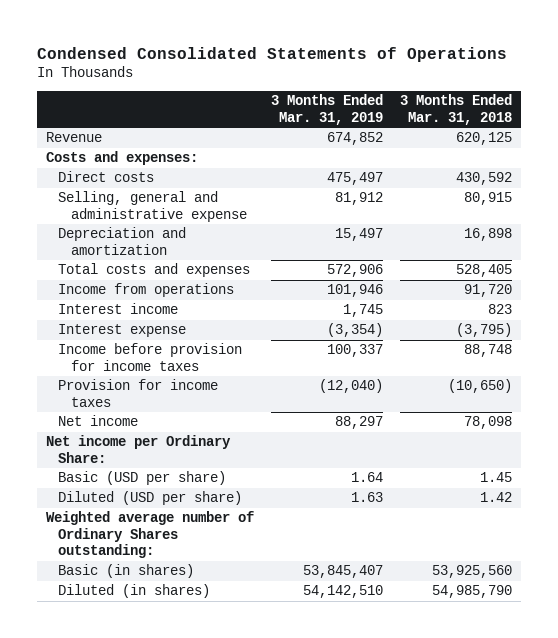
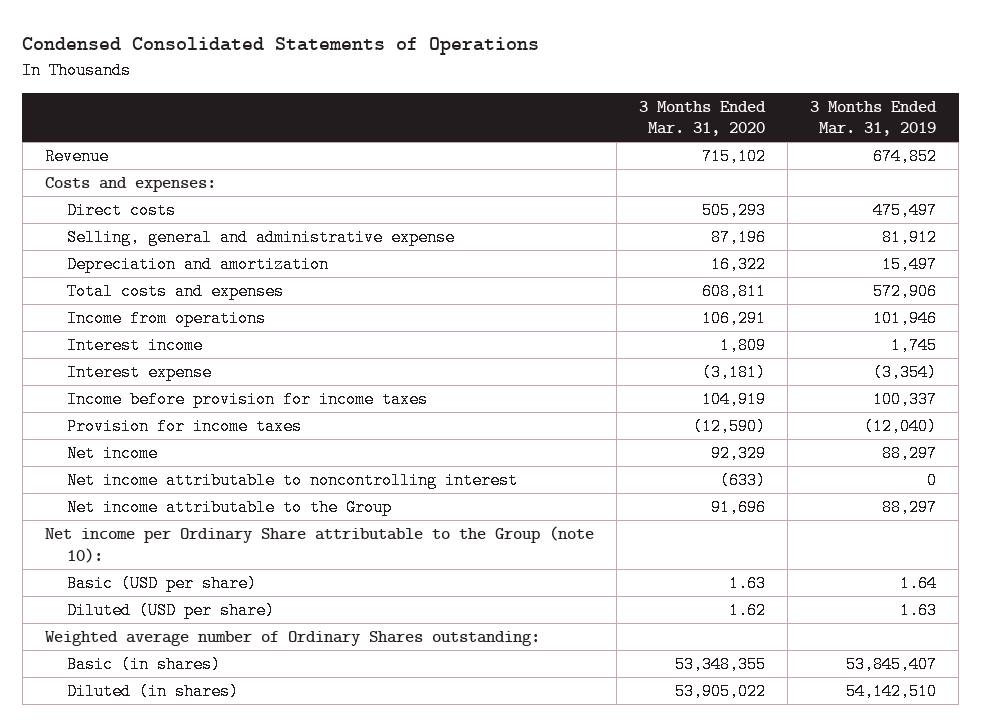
- | 3 Months Ended Mar. 31, 2019 | 3 Months Ended Mar. 31, 2018
+ | 3 Months Ended Mar. 31, 2020 | 3 Months Ended Mar. 31, 2019
- Net income per Ordinary Share:
+ Net income attributable to noncontrolling interest | (633) | 0
+ Net income attributable to the Group | 91,696 | 88,297
+ Net income per Ordinary Share attributable to the Group (note 10):

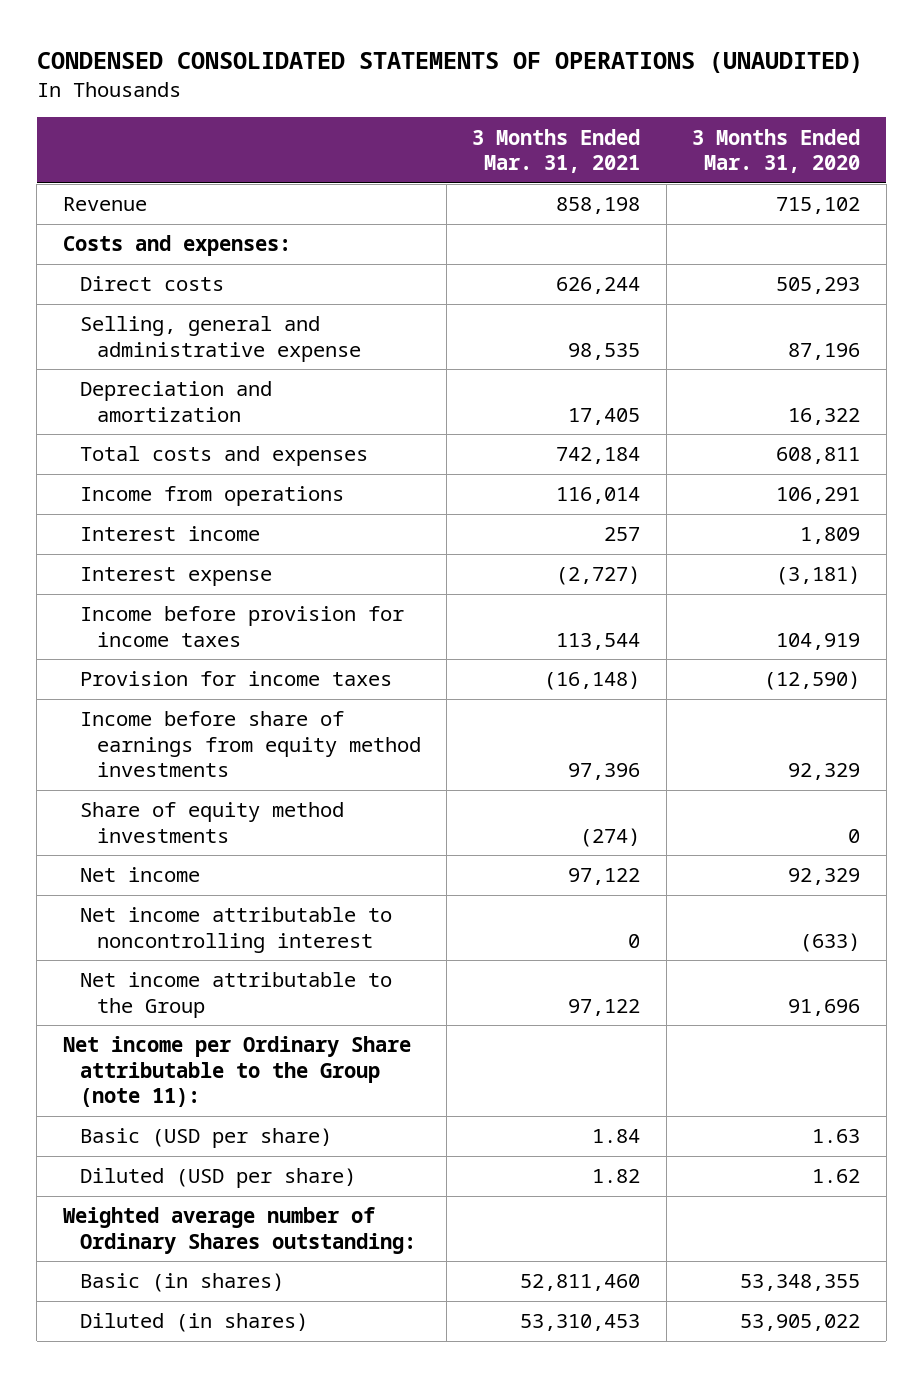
- Condensed Consolidated Statements of Operations
+ CONDENSED CONSOLIDATED STATEMENTS OF OPERATIONS (UNAUDITED)
- | 3 Months Ended Mar. 31, 2020 | 3 Months Ended Mar. 31, 2019
+ | 3 Months Ended Mar. 31, 2021 | 3 Months Ended Mar. 31, 2020
+ Income before share of earnings from equity method investments | 97,396 | 92,329
+ Share of equity method investments | (274) | 0
- Net income per Ordinary Share attributable to the Group (note 10):
+ Net income per Ordinary Share attributable to the Group (note 11):

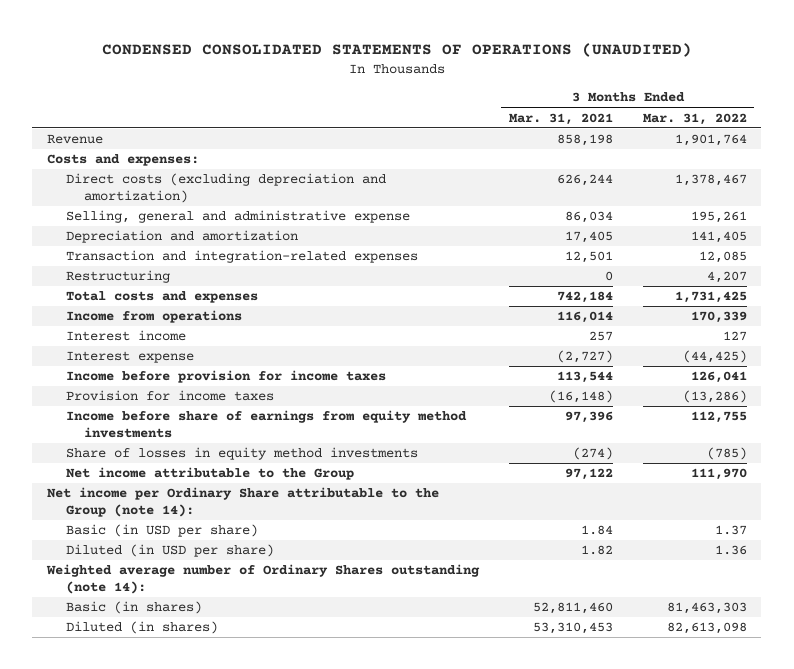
- | 3 Months Ended Mar. 31, 2021 | 3 Months Ended Mar. 31, 2020
+ | 3 Months Ended Mar. 31, 2021 | 3 Months Ended Mar. 31, 2022
- Direct costs | 626,244 | 505,293
- Selling, general and administrative expense | 98,535 | 87,196
+ Direct costs (excluding depreciation and amortization) | 626,244 | 1,378,467
+ Selling, general and administrative expense | 86,034 | 195,261
+ Transaction and integration-related expenses | 12,501 | 12,085
+ Restructuring | 0 | 4,207
- Share of equity method investments | (274) | 0
- Net income | 97,122 | 92,329
- Net income attributable to noncontrolling interest | 0 | (633)
+ Share of losses in equity method investments | (274) | (785)
- Net income per Ordinary Share attributable to the Group (note 11):
- Basic (USD per share) | 1.84 | 1.63
- Diluted (USD per share) | 1.82 | 1.62
- Weighted average number of Ordinary Shares outstanding:
+ Net income per Ordinary Share attributable to the Group (note 14):
+ Basic (in USD per share) | 1.84 | 1.37
+ Diluted (in USD per share) | 1.82 | 1.36
+ Weighted average number of Ordinary Shares outstanding (note 14):

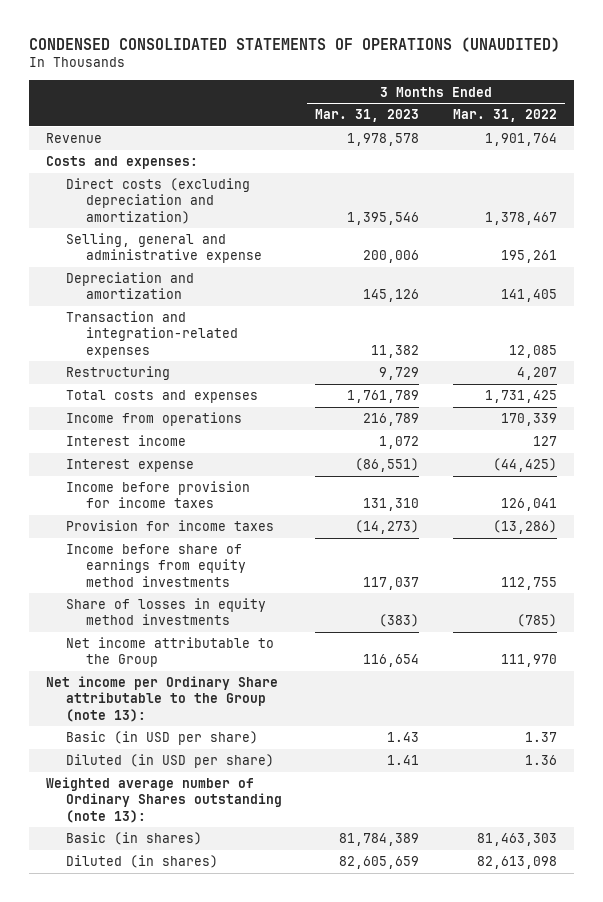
- | 3 Months Ended Mar. 31, 2021 | 3 Months Ended Mar. 31, 2022
+ | 3 Months Ended Mar. 31, 2023 | 3 Months Ended Mar. 31, 2022
- Net income per Ordinary Share attributable to the Group (note 14):
+ Net income per Ordinary Share attributable to the Group (note 13):
- Weighted average number of Ordinary Shares outstanding (note 14):
+ Weighted average number of Ordinary Shares outstanding (note 13):

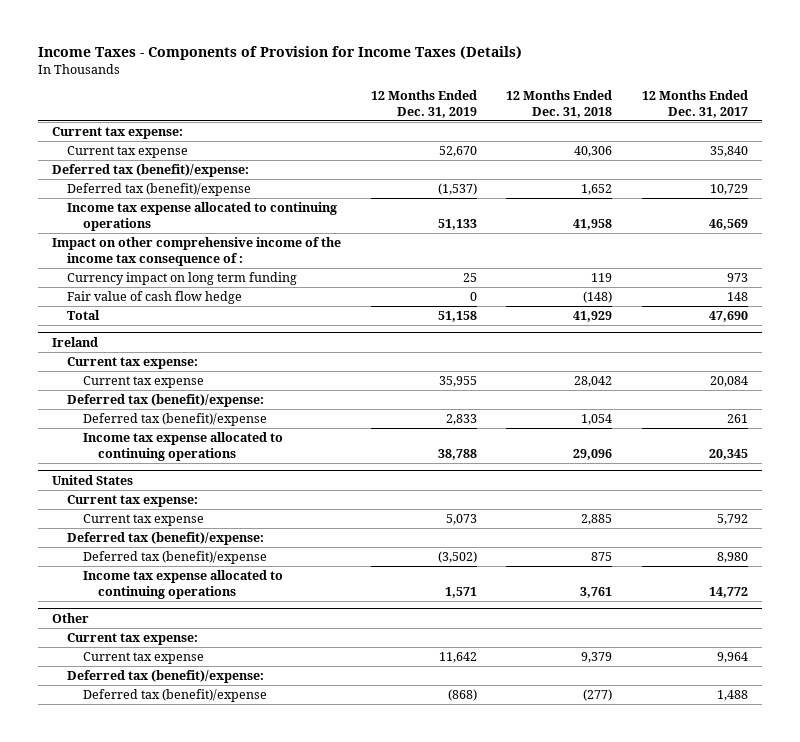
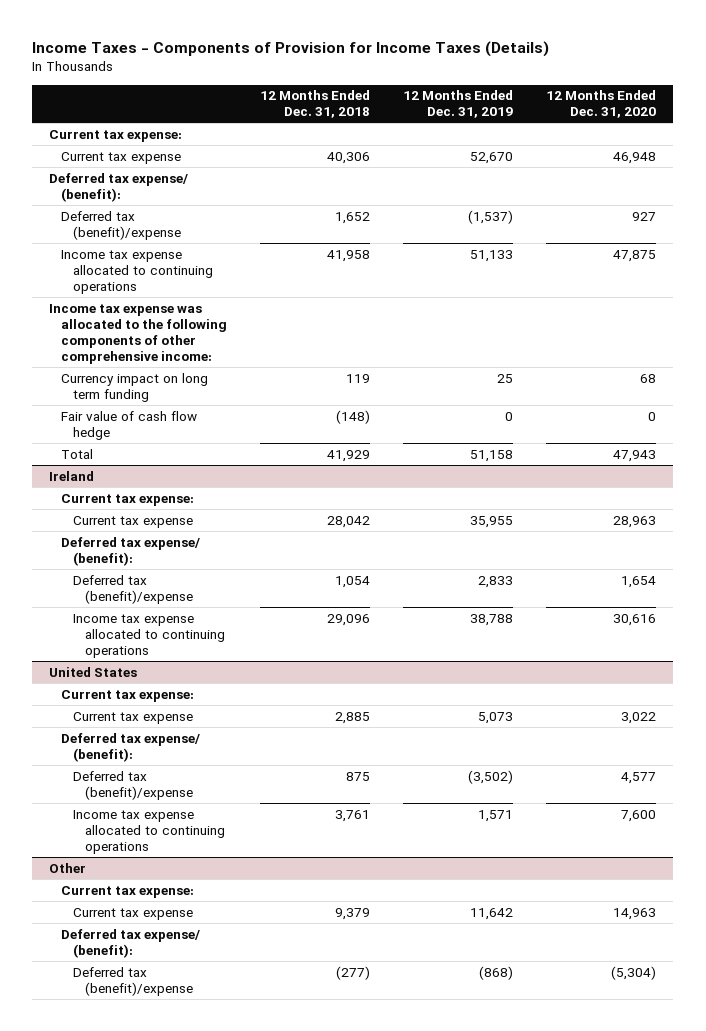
- | 12 Months Ended Dec. 31, 2019 | 12 Months Ended Dec. 31, 2018 | 12 Months Ended Dec. 31, 2017
+ | 12 Months Ended Dec. 31, 2018 | 12 Months Ended Dec. 31, 2019 | 12 Months Ended Dec. 31, 2020
- Deferred tax (benefit)/expense:
+ Deferred tax expense/ (benefit):
- Impact on other comprehensive income of the income tax consequence of :
+ Income tax expense was allocated to the following components of other comprehensive income:
@ Ireland
- Deferred tax (benefit)/expense:
+ Deferred tax expense/ (benefit):
@ United States
- Deferred tax (benefit)/expense:
+ Deferred tax expense/ (benefit):
@ Other
- Deferred tax (benefit)/expense:
+ Deferred tax expense/ (benefit):

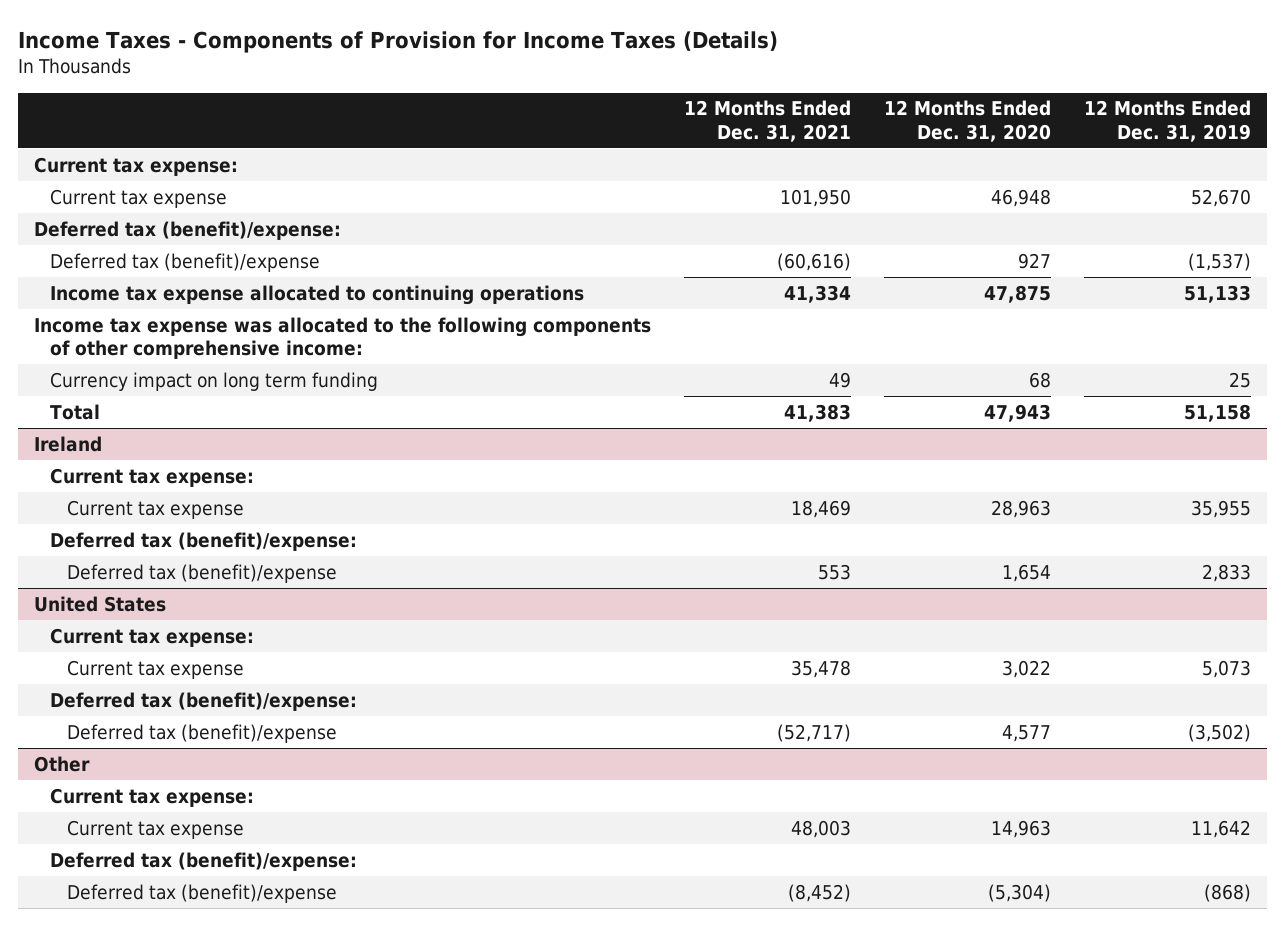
- | 12 Months Ended Dec. 31, 2018 | 12 Months Ended Dec. 31, 2019 | 12 Months Ended Dec. 31, 2020
+ | 12 Months Ended Dec. 31, 2021 | 12 Months Ended Dec. 31, 2020 | 12 Months Ended Dec. 31, 2019
- Deferred tax expense/ (benefit):
+ Deferred tax (benefit)/expense:
- Fair value of cash flow hedge | (148) | 0 | 0
@ Ireland
- Deferred tax expense/ (benefit):
+ Deferred tax (benefit)/expense:
- Income tax expense allocated to continuing operations | 29,096 | 38,788 | 30,616
@ United States
- Deferred tax expense/ (benefit):
+ Deferred tax (benefit)/expense:
- Income tax expense allocated to continuing operations | 3,761 | 1,571 | 7,600
@ Other
- Deferred tax expense/ (benefit):
+ Deferred tax (benefit)/expense:

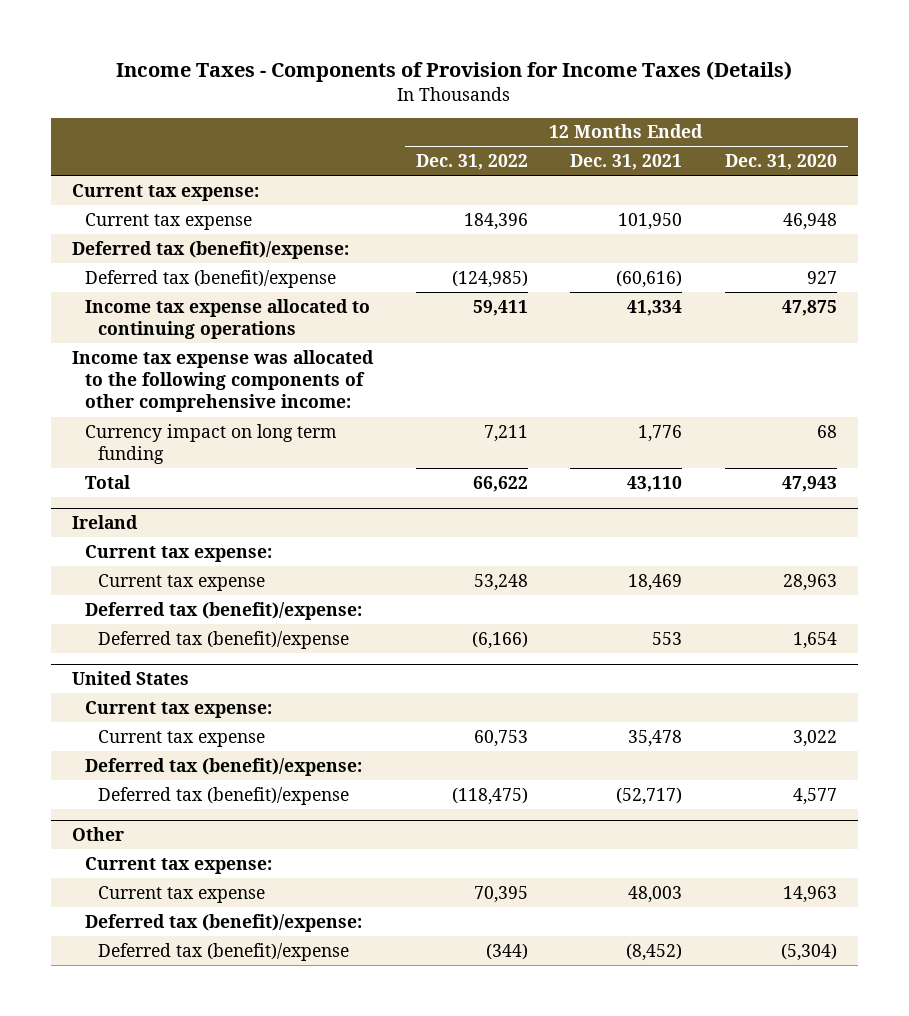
- | 12 Months Ended Dec. 31, 2021 | 12 Months Ended Dec. 31, 2020 | 12 Months Ended Dec. 31, 2019
+ | 12 Months Ended Dec. 31, 2022 | 12 Months Ended Dec. 31, 2021 | 12 Months Ended Dec. 31, 2020
- Currency impact on long term funding | 49 | 68 | 25
- Total | 41,383 | 47,943 | 51,158
+ Currency impact on long term funding | 7,211 | 1,776 | 68
+ Total | 66,622 | 43,110 | 47,943

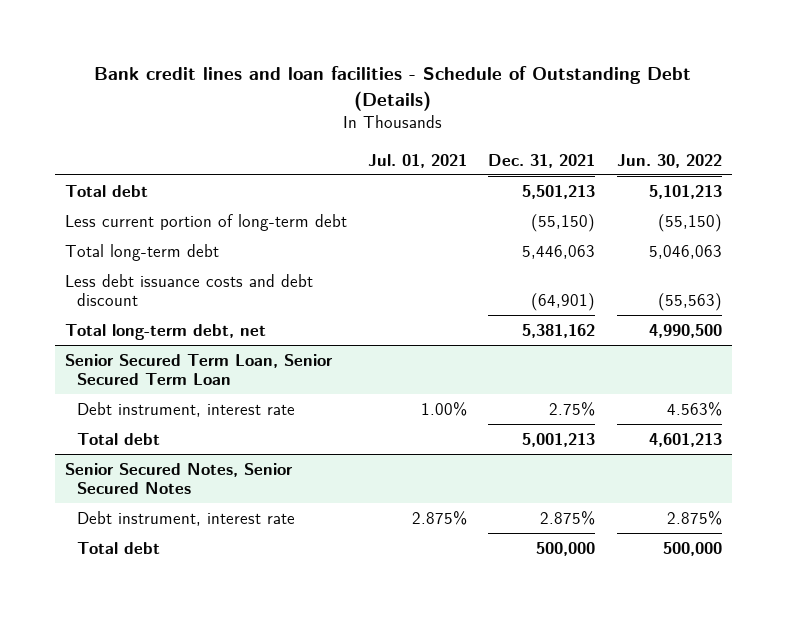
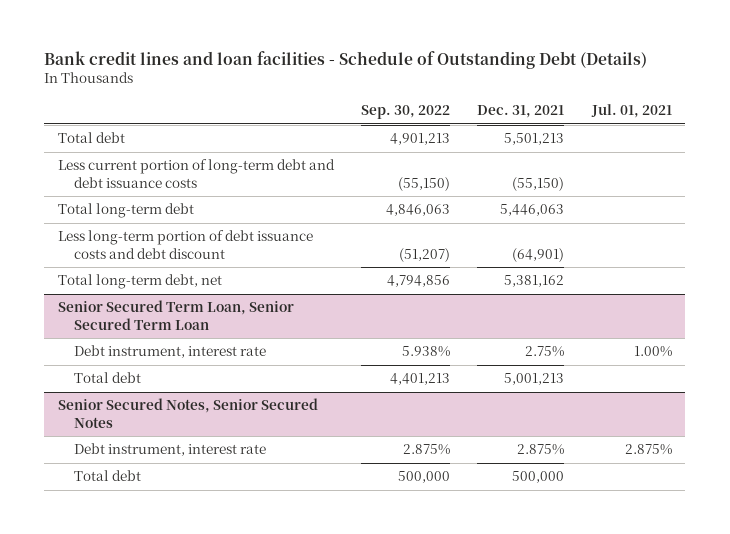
- | Jul. 01, 2021 | Dec. 31, 2021 | Jun. 30, 2022
+ | Sep. 30, 2022 | Dec. 31, 2021 | Jul. 01, 2021
- Less current portion of long-term debt | | (55,150) | (55,150)
+ Less current portion of long-term debt and debt issuance costs | (55,150) | (55,150) |
- Less debt issuance costs and debt discount | | (64,901) | (55,563)
+ Less long-term portion of debt issuance costs and debt discount | (51,207) | (64,901) |

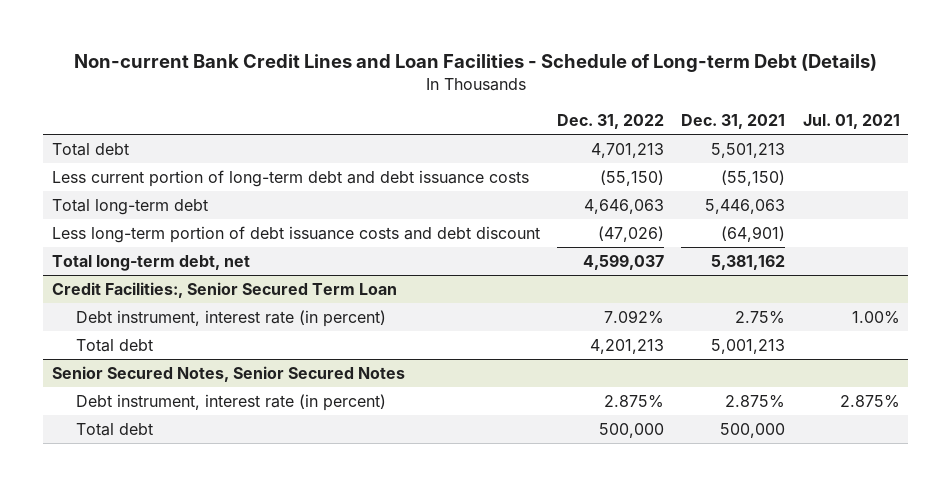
- Bank credit lines and loan facilities - Schedule of Outstanding Debt (Details)
+ Non-current Bank Credit Lines and Loan Facilities - Schedule of Long-term Debt (Details)
- | Sep. 30, 2022 | Dec. 31, 2021 | Jul. 01, 2021
+ | Dec. 31, 2022 | Dec. 31, 2021 | Jul. 01, 2021
- Senior Secured Term Loan, Senior Secured Term Loan
- Debt instrument, interest rate | 5.938% | 2.75% | 1.00%
+ Credit Facilities:, Senior Secured Term Loan
+ Debt instrument, interest rate (in percent) | 7.092% | 2.75% | 1.00%
@ Senior Secured Notes, Senior Secured Notes
- Debt instrument, interest rate | 2.875% | 2.875% | 2.875%
+ Debt instrument, interest rate (in percent) | 2.875% | 2.875% | 2.875%

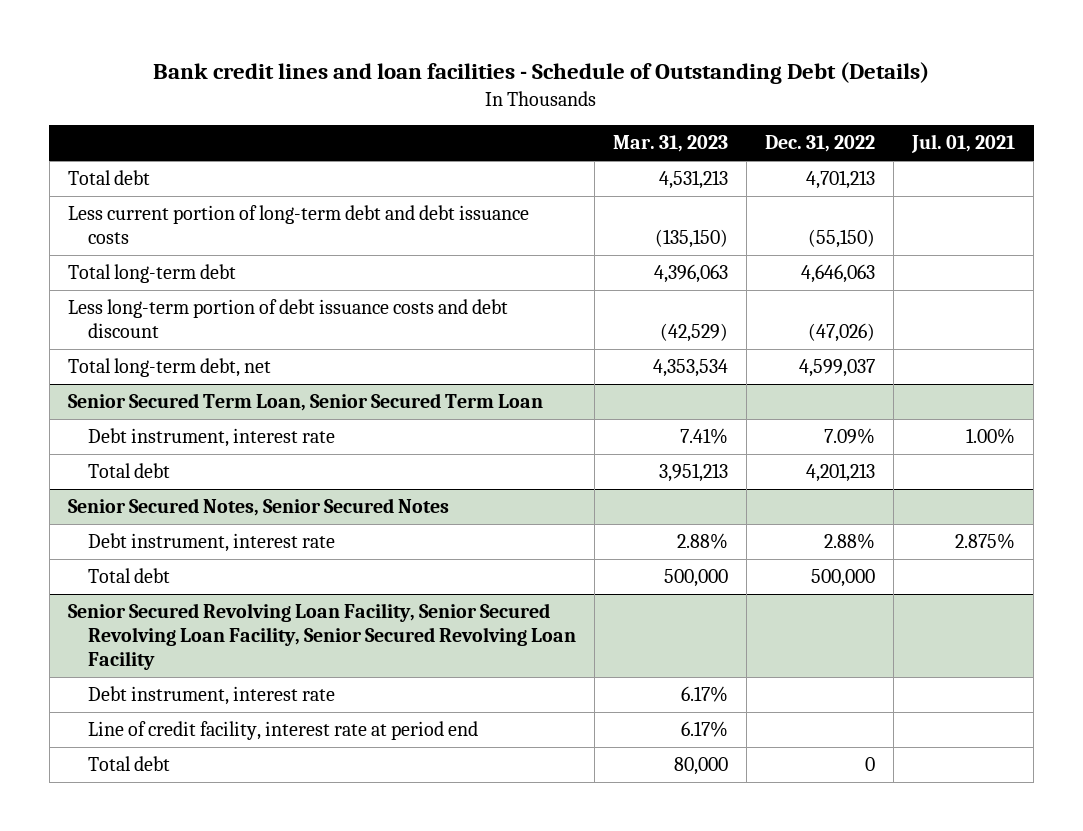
- Non-current Bank Credit Lines and Loan Facilities - Schedule of Long-term Debt (Details)
+ Bank credit lines and loan facilities - Schedule of Outstanding Debt (Details)
- | Dec. 31, 2022 | Dec. 31, 2021 | Jul. 01, 2021
+ | Mar. 31, 2023 | Dec. 31, 2022 | Jul. 01, 2021
- Credit Facilities:, Senior Secured Term Loan
- Debt instrument, interest rate (in percent) | 7.092% | 2.75% | 1.00%
+ Senior Secured Term Loan, Senior Secured Term Loan
+ Debt instrument, interest rate | 7.41% | 7.09% | 1.00%
@ Senior Secured Notes, Senior Secured Notes
- Debt instrument, interest rate (in percent) | 2.875% | 2.875% | 2.875%
+ Debt instrument, interest rate | 2.88% | 2.88% | 2.875%
+ Senior Secured Revolving Loan Facility, Senior Secured Revolving Loan Facility, Senior Secured Revolving Loan Facility
+ Debt instrument, interest rate | 6.17% | |
+ Line of credit facility, interest rate at period end | 6.17% | |
+ Total debt | 80,000 | 0 |

